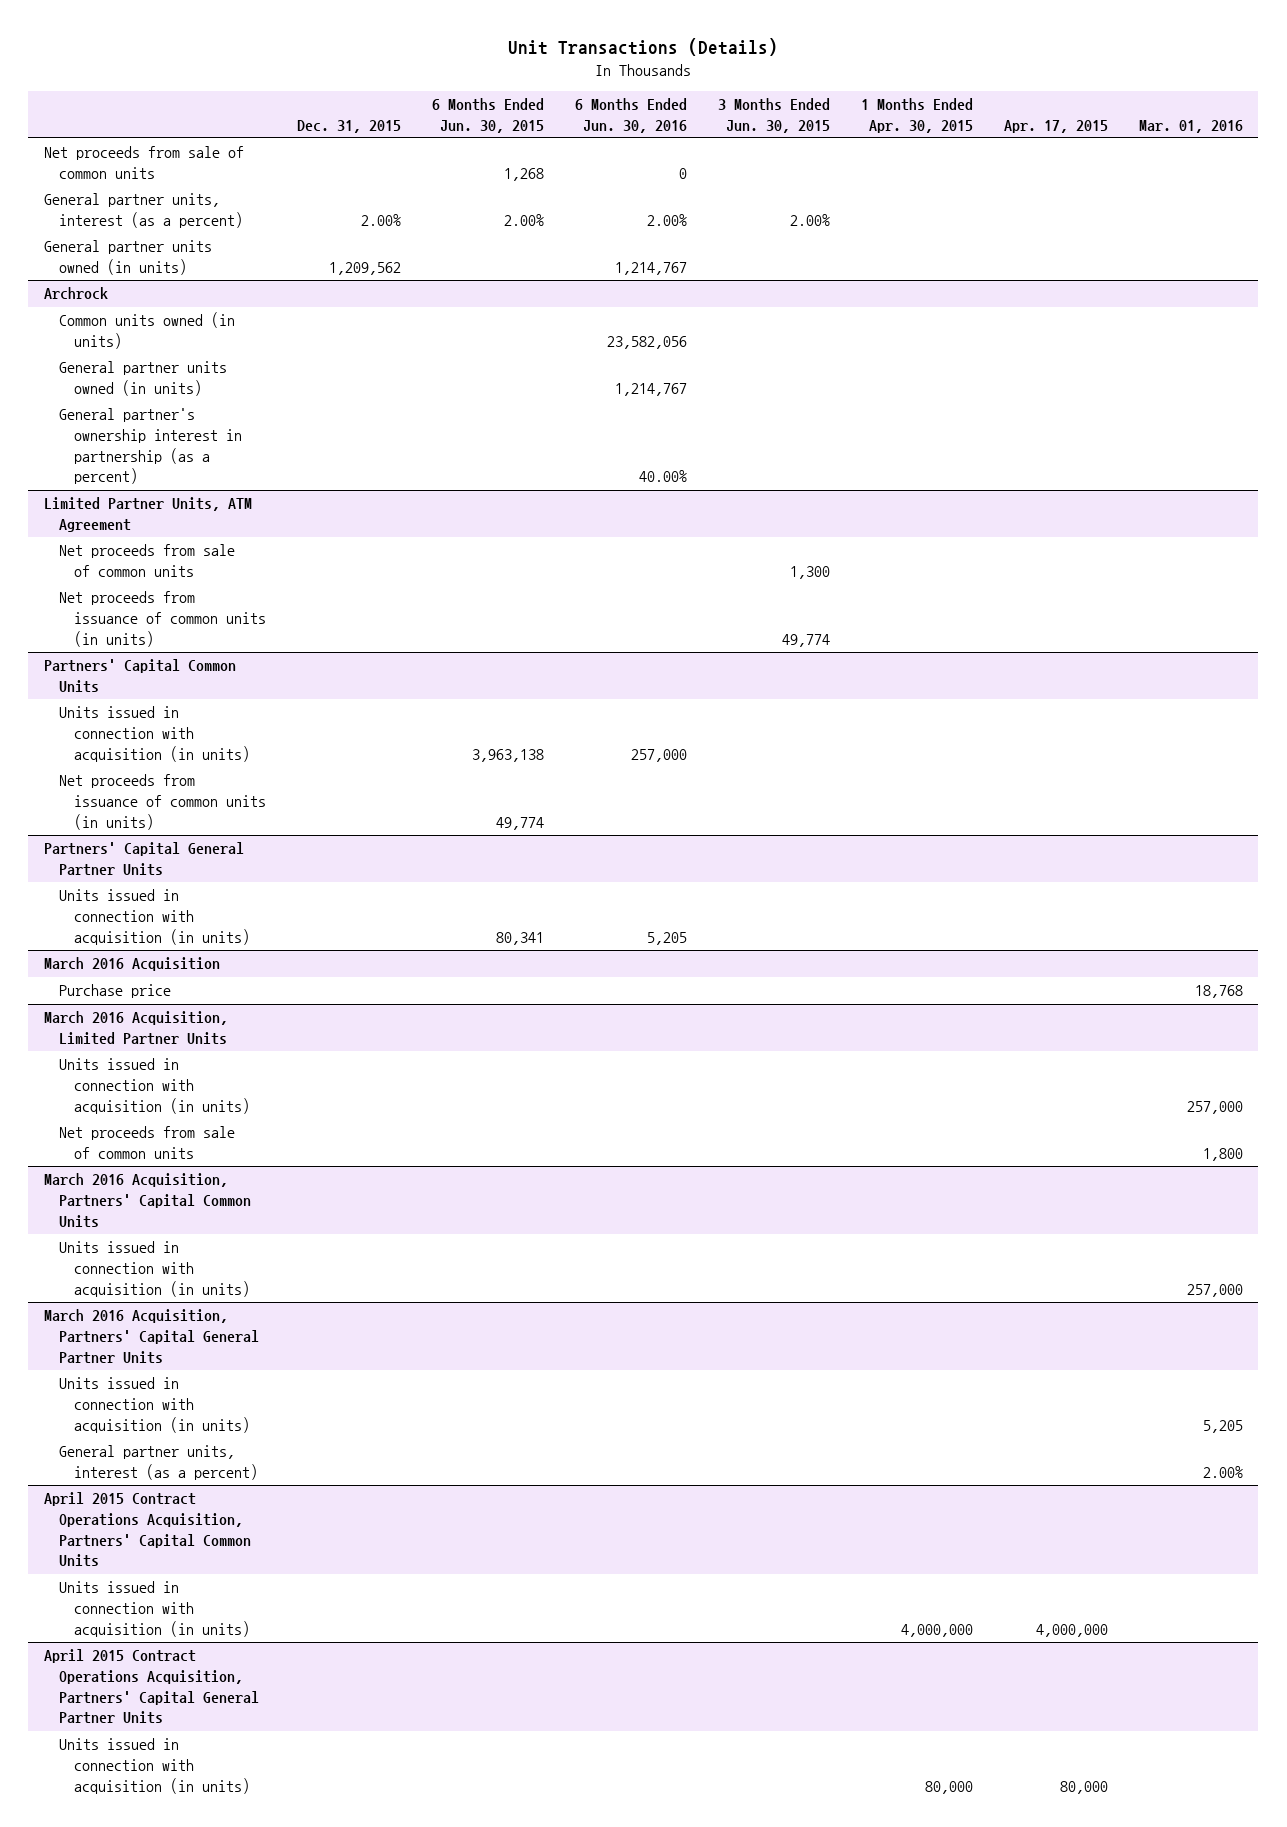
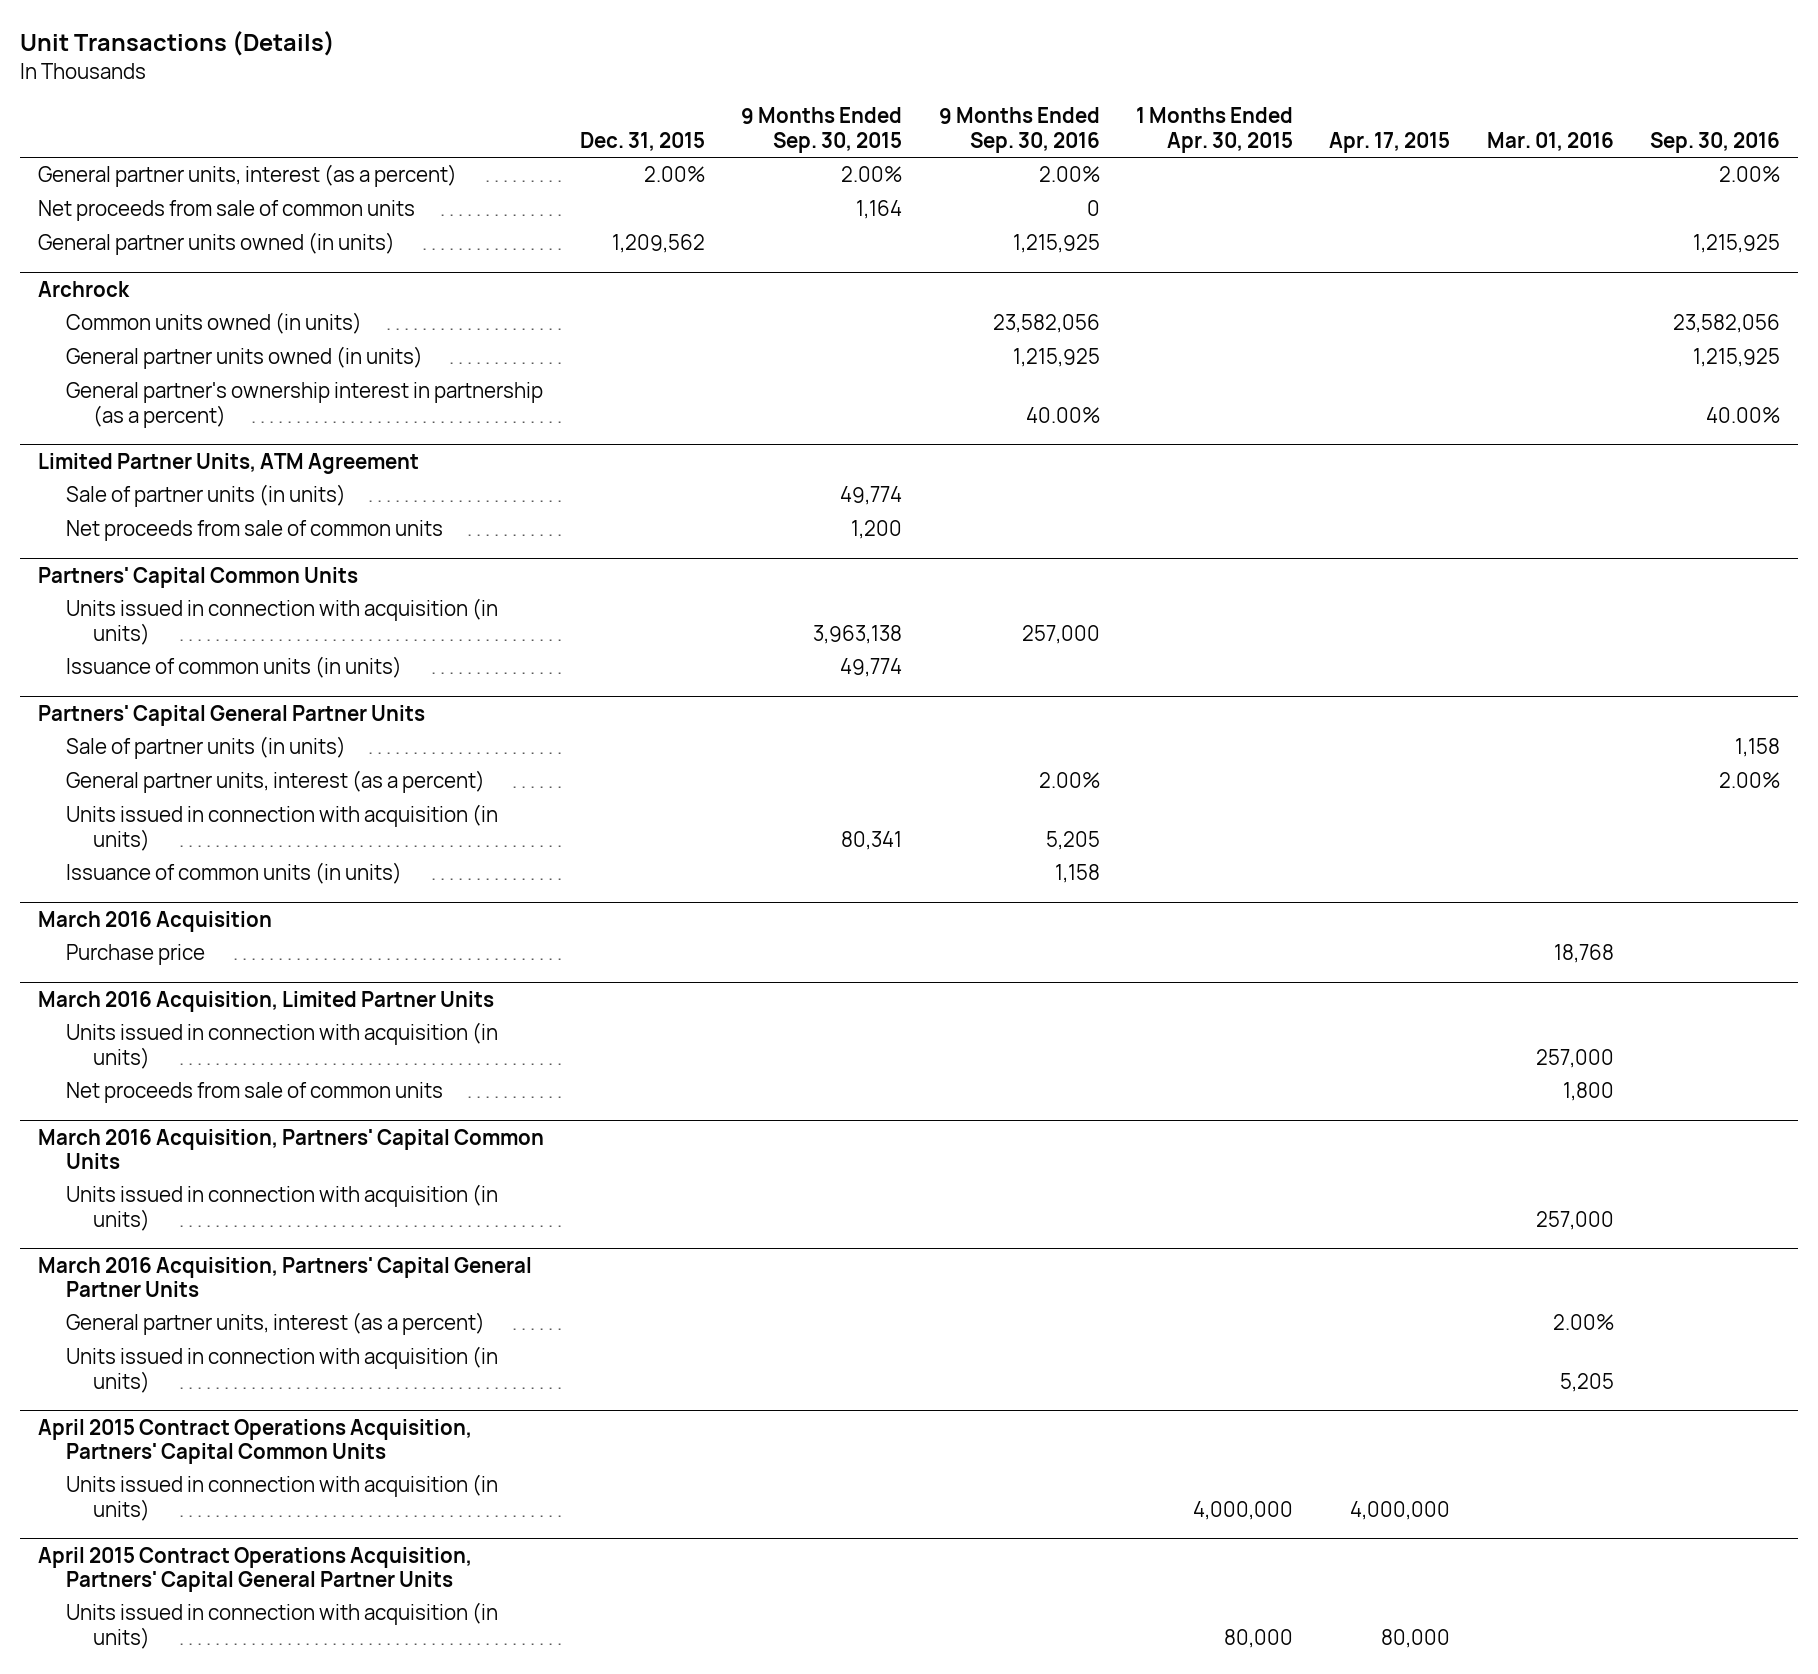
- | Dec. 31, 2015 | 6 Months Ended Jun. 30, 2015 | 6 Months Ended Jun. 30, 2016 | 3 Months Ended Jun. 30, 2015 | 1 Months Ended Apr. 30, 2015 | Apr. 17, 2015 | Mar. 01, 2016
+ | Dec. 31, 2015 | 9 Months Ended Sep. 30, 2015 | 9 Months Ended Sep. 30, 2016 | 1 Months Ended Apr. 30, 2015 | Apr. 17, 2015 | Mar. 01, 2016 | Sep. 30, 2016
moved down: Net proceeds from sale of common units | | 1,164 | 0 | | | |
@ Limited Partner Units, ATM Agreement
+ Sale of partner units (in units) | | 49,774 | | | | |
- Net proceeds from issuance of common units (in units) | | | | 49,774 | | |
@ Partners' Capital Common Units
- Net proceeds from issuance of common units (in units) | | 49,774 | | | | |
+ Issuance of common units (in units) | | 49,774 | | | | |
@ Partners' Capital General Partner Units
+ Sale of partner units (in units) | | | | | | | 1,158
+ General partner units, interest (as a percent) | | | 2.00% | | | | 2.00%
+ Issuance of common units (in units) | | | 1,158 | | | |
@ March 2016 Acquisition, Partners' Capital General Partner Units
moved down: Units issued in connection with acquisition (in units) | | | | | | 5,205 |

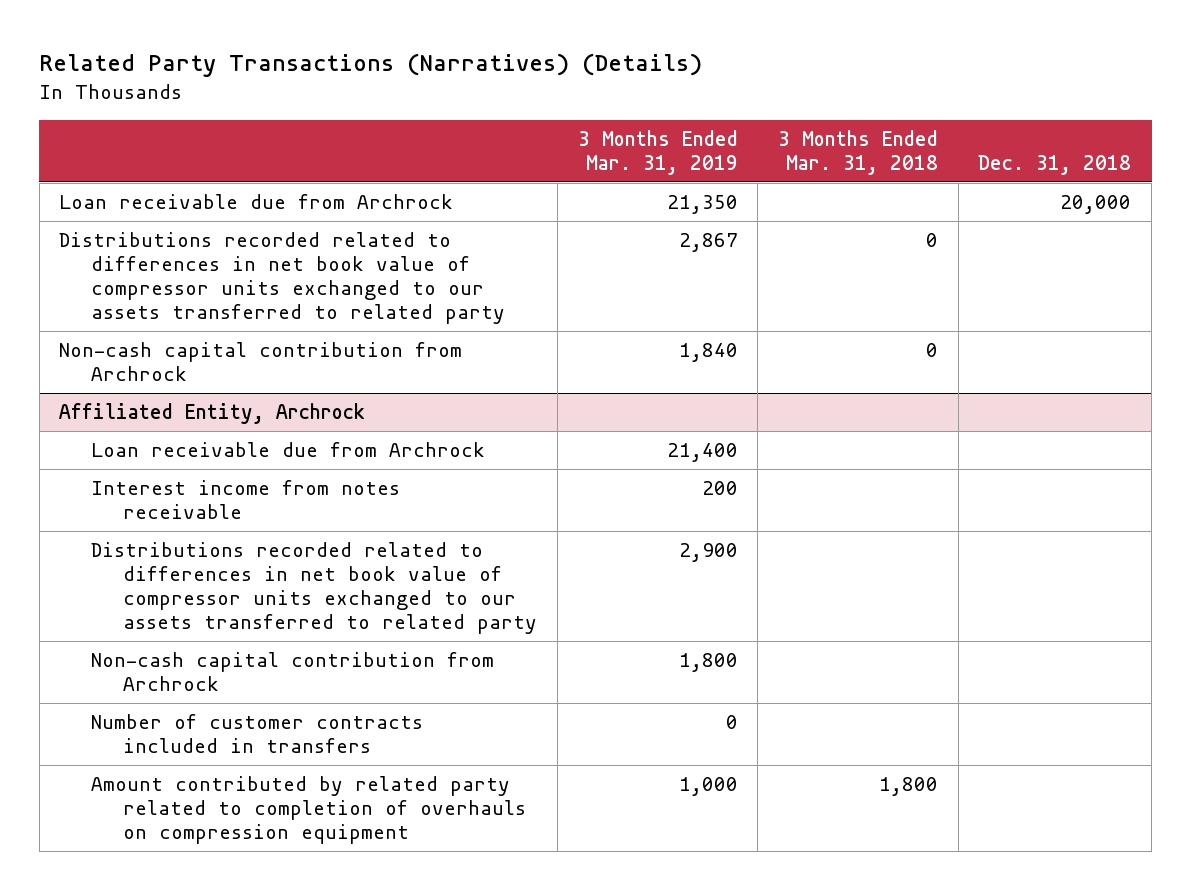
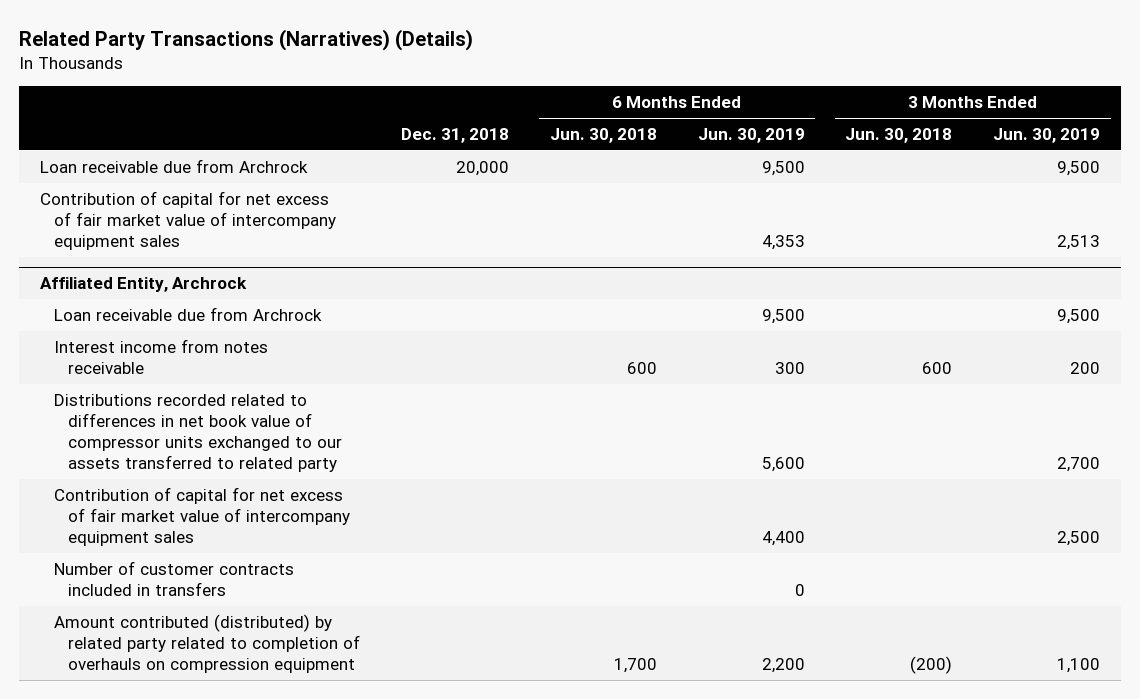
- | 3 Months Ended Mar. 31, 2019 | 3 Months Ended Mar. 31, 2018 | Dec. 31, 2018
+ | Dec. 31, 2018 | 6 Months Ended Jun. 30, 2018 | 6 Months Ended Jun. 30, 2019 | 3 Months Ended Jun. 30, 2018 | 3 Months Ended Jun. 30, 2019
- Distributions recorded related to differences in net book value of compressor units exchanged to our assets transferred to related party | 2,867 | 0 |
- Non-cash capital contribution from Archrock | 1,840 | 0 |
+ Contribution of capital for net excess of fair market value of intercompany equipment sales | | | 4,353 | | 2,513
@ Affiliated Entity, Archrock
- Non-cash capital contribution from Archrock | 1,800 | |
+ Contribution of capital for net excess of fair market value of intercompany equipment sales | | | 4,400 | | 2,500
- Amount contributed by related party related to completion of overhauls on compression equipment | 1,000 | 1,800 |
+ Amount contributed (distributed) by related party related to completion of overhauls on compression equipment | | 1,700 | 2,200 | (200) | 1,100

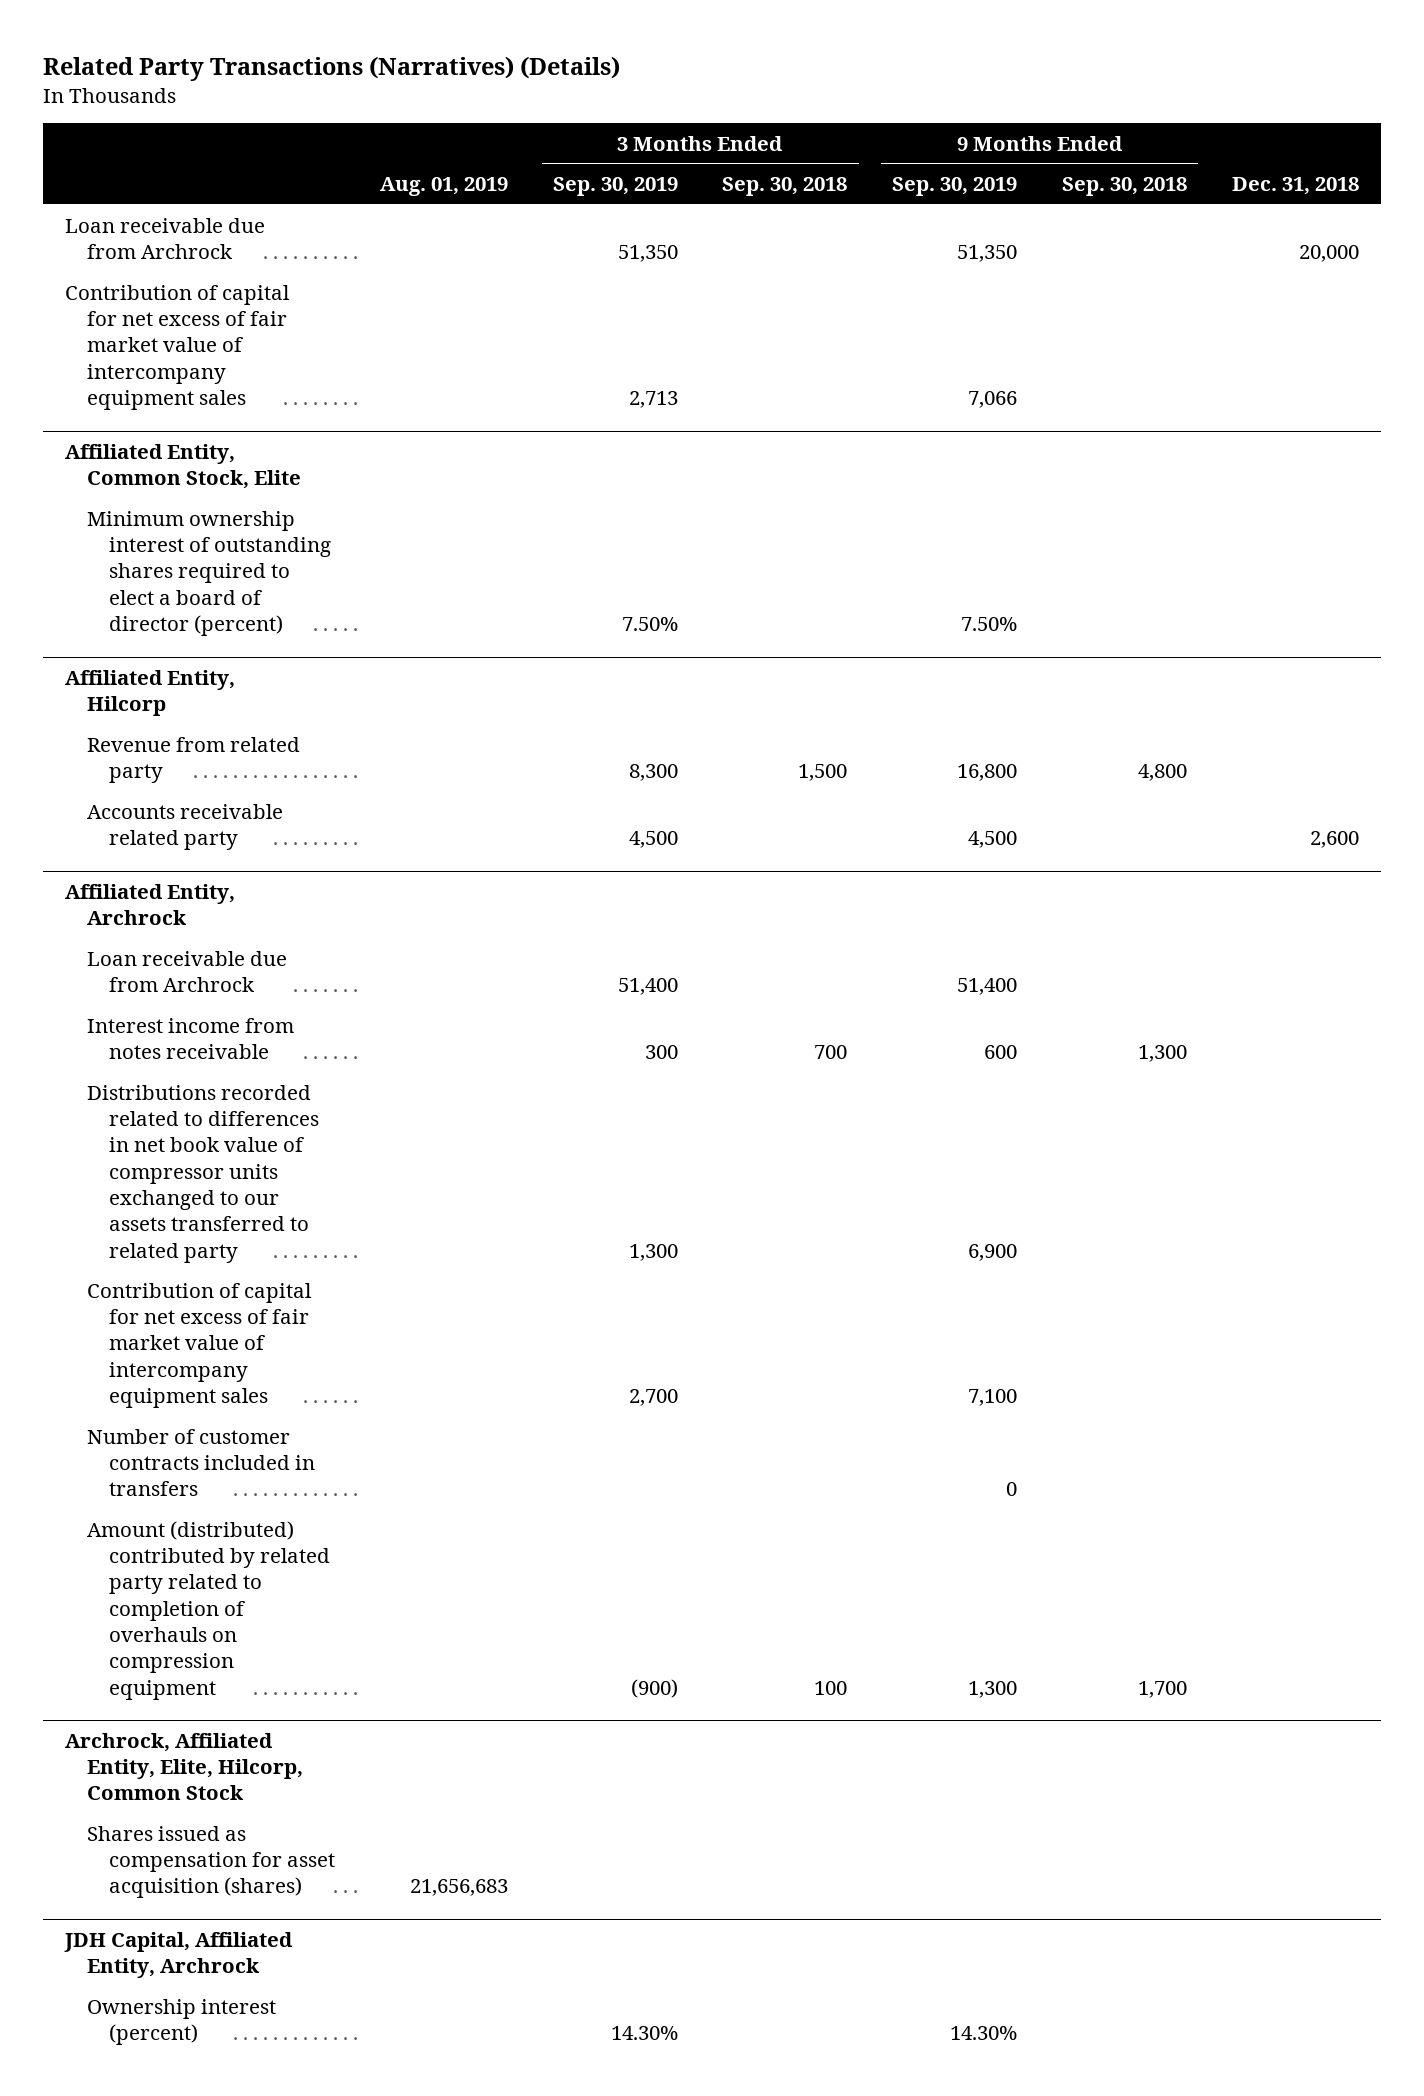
- | Dec. 31, 2018 | 6 Months Ended Jun. 30, 2018 | 6 Months Ended Jun. 30, 2019 | 3 Months Ended Jun. 30, 2018 | 3 Months Ended Jun. 30, 2019
+ | Aug. 01, 2019 | 3 Months Ended Sep. 30, 2019 | 3 Months Ended Sep. 30, 2018 | 9 Months Ended Sep. 30, 2019 | 9 Months Ended Sep. 30, 2018 | Dec. 31, 2018
+ Affiliated Entity, Common Stock, Elite
+ Minimum ownership interest of outstanding shares required to elect a board of director (percent) | | 7.50% | | 7.50% | |
+ Affiliated Entity, Hilcorp
+ Revenue from related party | | 8,300 | 1,500 | 16,800 | 4,800 |
+ Accounts receivable related party | | 4,500 | | 4,500 | | 2,600
@ Affiliated Entity, Archrock
- Amount contributed (distributed) by related party related to completion of overhauls on compression equipment | | 1,700 | 2,200 | (200) | 1,100
+ Amount (distributed) contributed by related party related to completion of overhauls on compression equipment | | (900) | 100 | 1,300 | 1,700 |
+ Archrock, Affiliated Entity, Elite, Hilcorp, Common Stock
+ Shares issued as compensation for asset acquisition (shares) | 21,656,683 | | | | |
+ JDH Capital, Affiliated Entity, Archrock
+ Ownership interest (percent) | | 14.30% | | 14.30% | |

